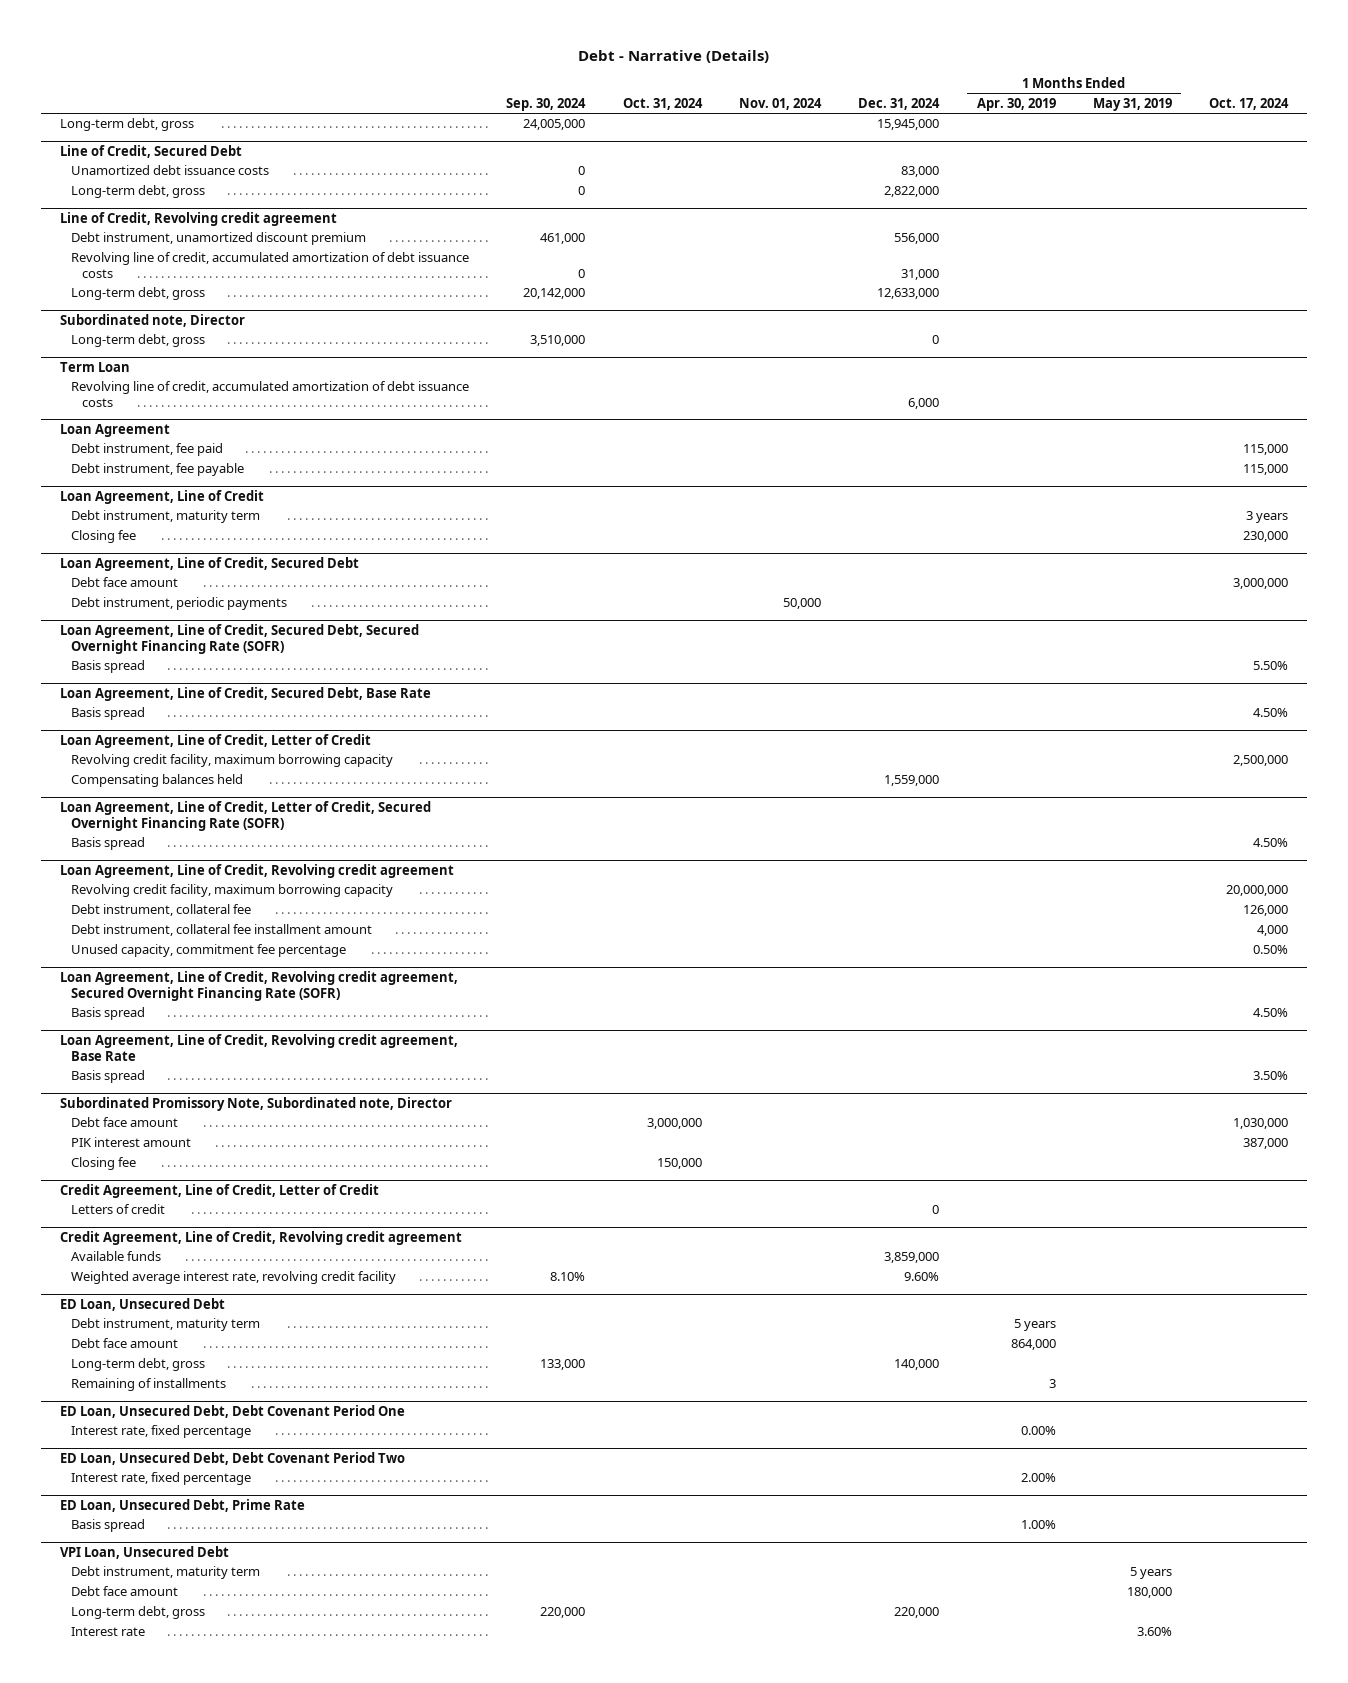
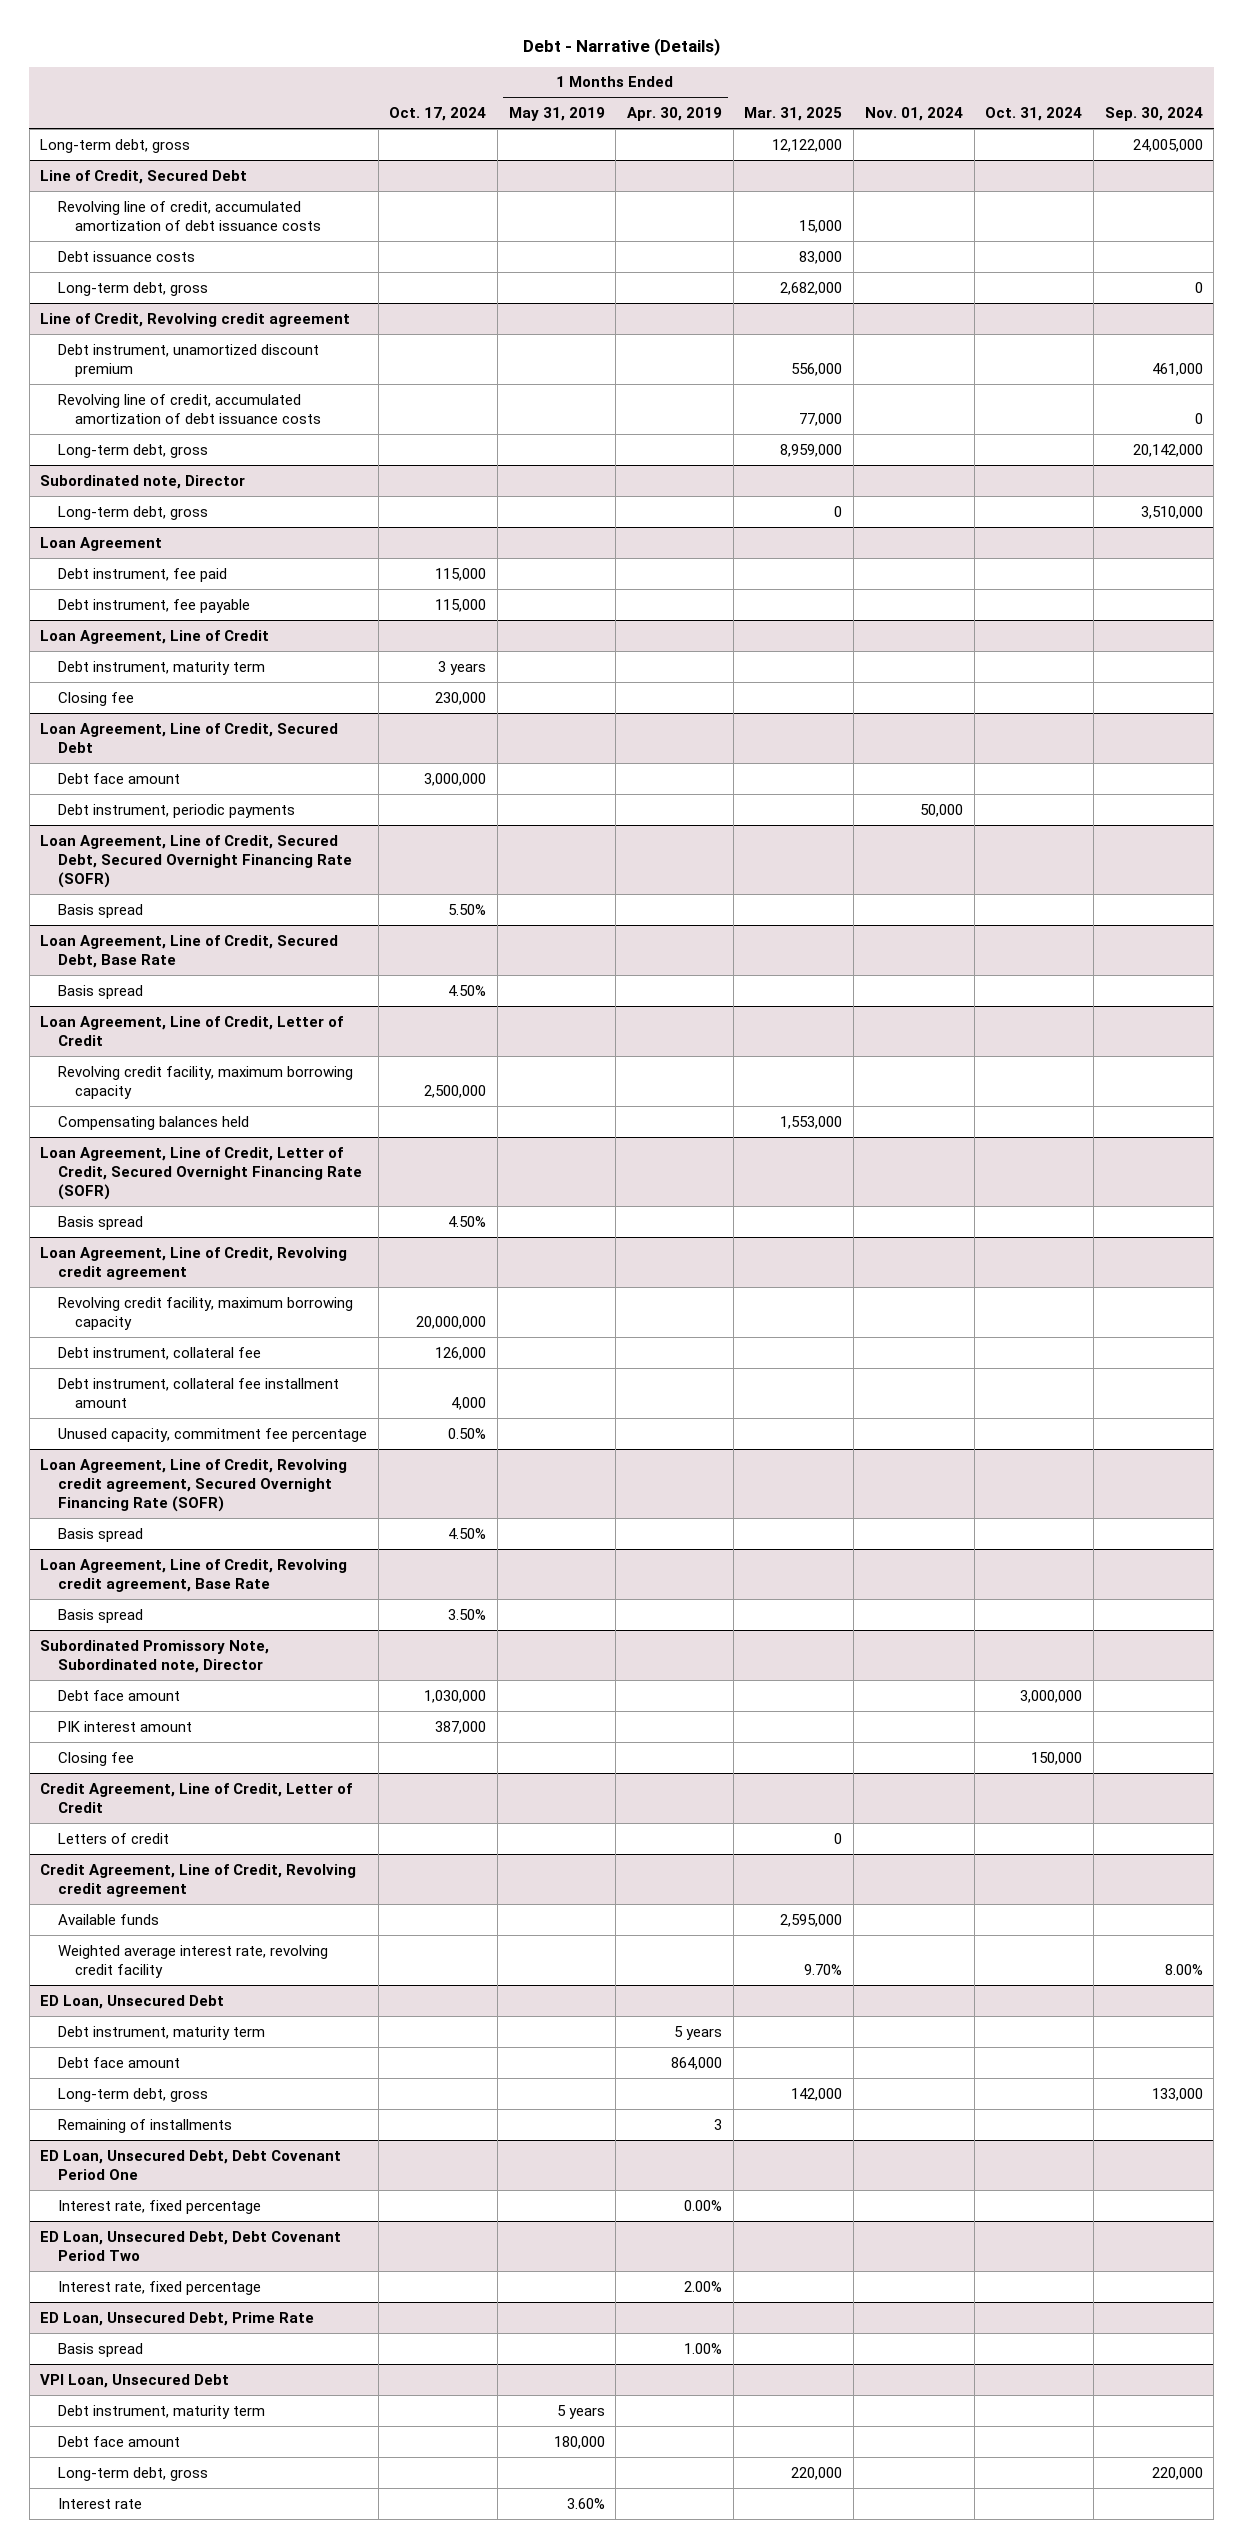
- | Sep. 30, 2024 | Oct. 31, 2024 | Nov. 01, 2024 | Dec. 31, 2024 | 1 Months Ended Apr. 30, 2019 | 1 Months Ended May 31, 2019 | Oct. 17, 2024
+ | Oct. 17, 2024 | 1 Months Ended May 31, 2019 | 1 Months Ended Apr. 30, 2019 | Mar. 31, 2025 | Nov. 01, 2024 | Oct. 31, 2024 | Sep. 30, 2024
@ Line of Credit, Secured Debt
- Unamortized debt issuance costs | 0 | | | 83,000 | | |
+ Revolving line of credit, accumulated amortization of debt issuance costs | | | | 15,000 | | |
+ Debt issuance costs | | | | 83,000 | | |
- Term Loan
- Revolving line of credit, accumulated amortization of debt issuance costs | | | | 6,000 | | |
@ Credit Agreement, Line of Credit, Revolving credit agreement
- Weighted average interest rate, revolving credit facility | 8.10% | | | 9.60% | | |
+ Weighted average interest rate, revolving credit facility | | | | 9.70% | | | 8.00%

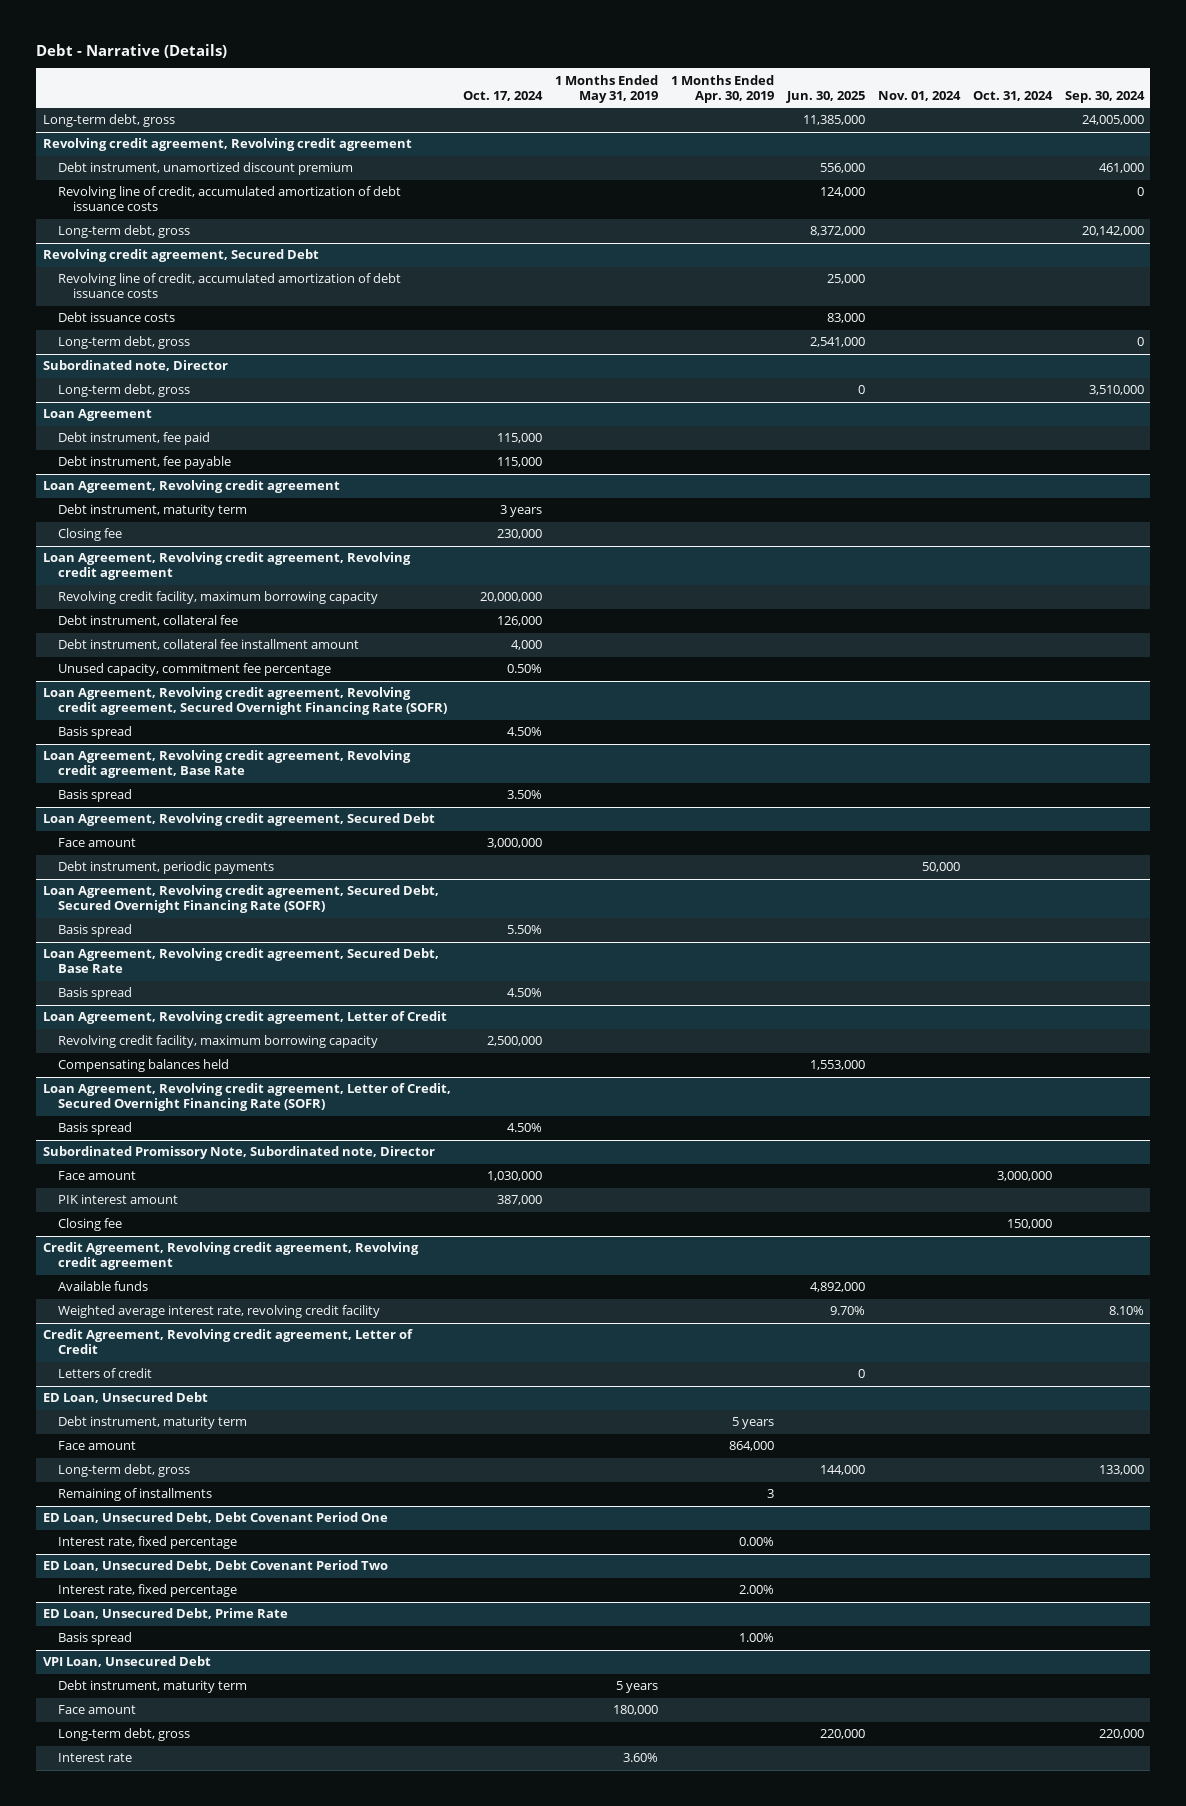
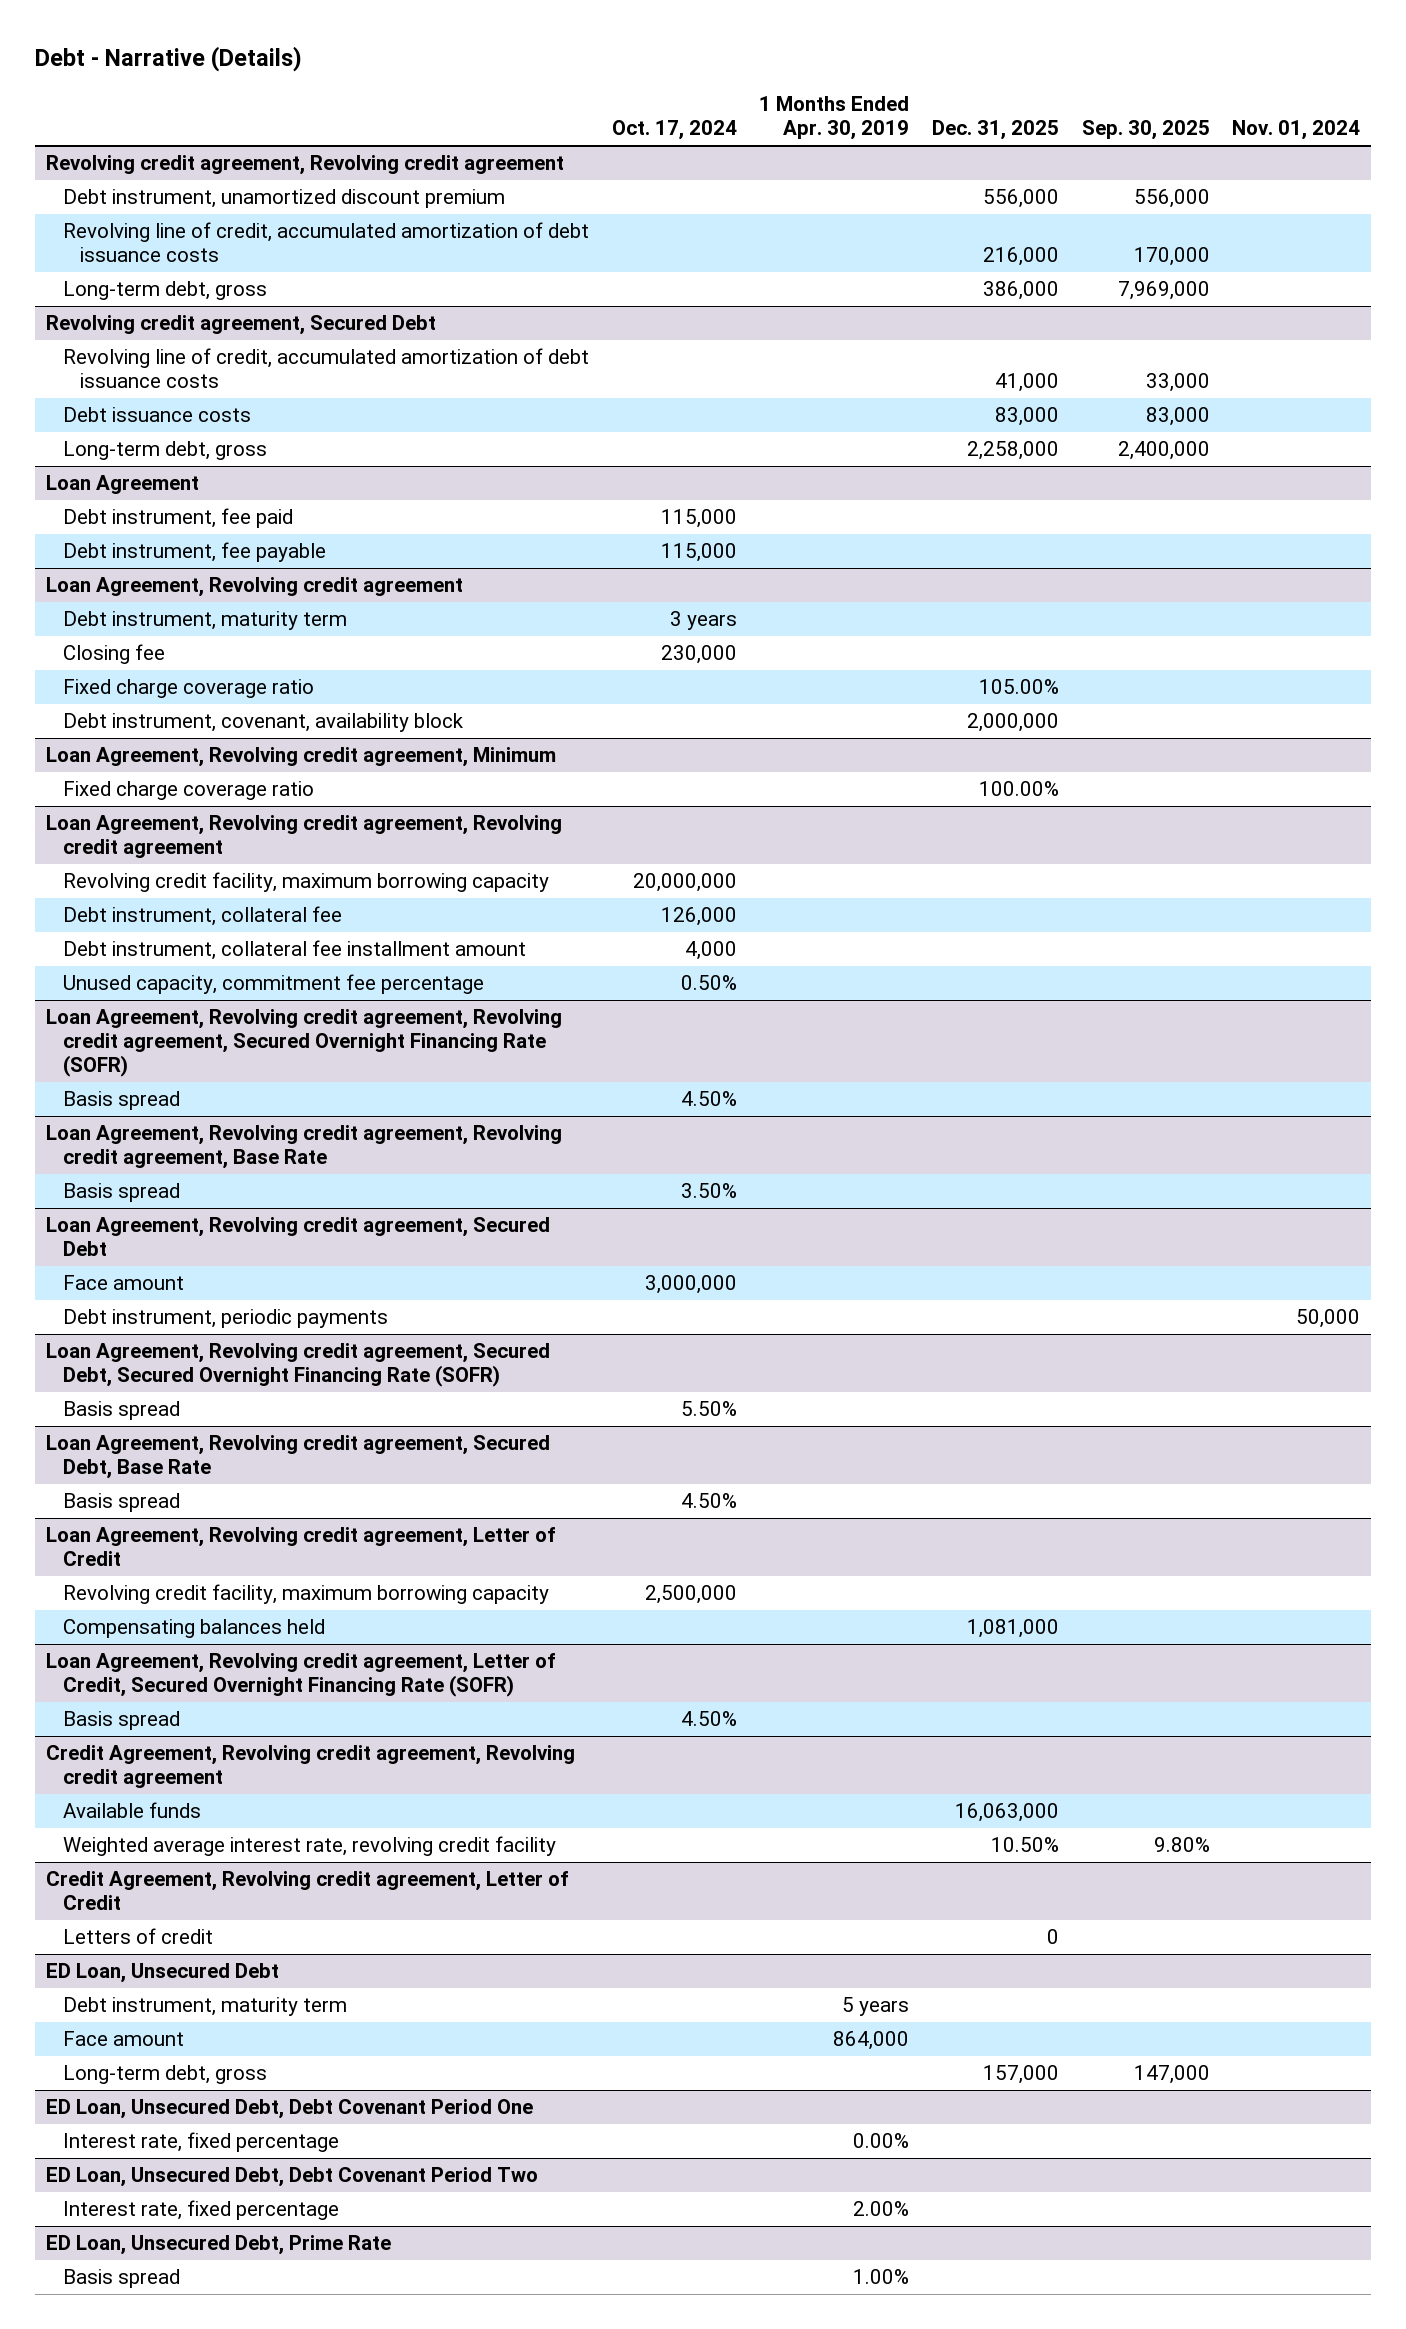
- | Oct. 17, 2024 | 1 Months Ended May 31, 2019 | 1 Months Ended Apr. 30, 2019 | Jun. 30, 2025 | Nov. 01, 2024 | Oct. 31, 2024 | Sep. 30, 2024
+ | Oct. 17, 2024 | 1 Months Ended Apr. 30, 2019 | Dec. 31, 2025 | Sep. 30, 2025 | Nov. 01, 2024
- Long-term debt, gross | | | | 11,385,000 | | | 24,005,000
- Subordinated note, Director
- Long-term debt, gross | | | | 0 | | | 3,510,000
@ Loan Agreement, Revolving credit agreement
+ Fixed charge coverage ratio | | | 105.00% | |
+ Debt instrument, covenant, availability block | | | 2,000,000 | |
+ Loan Agreement, Revolving credit agreement, Minimum
+ Fixed charge coverage ratio | | | 100.00% | |
- Subordinated Promissory Note, Subordinated note, Director
- Face amount | 1,030,000 | | | | | 3,000,000 |
- PIK interest amount | 387,000 | | | | | |
- Closing fee | | | | | | 150,000 |
@ ED Loan, Unsecured Debt
- Remaining of installments | | | 3 | | | |
- VPI Loan, Unsecured Debt
- Debt instrument, maturity term | | 5 years | | | | |
- Face amount | | 180,000 | | | | |
- Long-term debt, gross | | | | 220,000 | | | 220,000
- Interest rate | | 3.60% | | | | |

